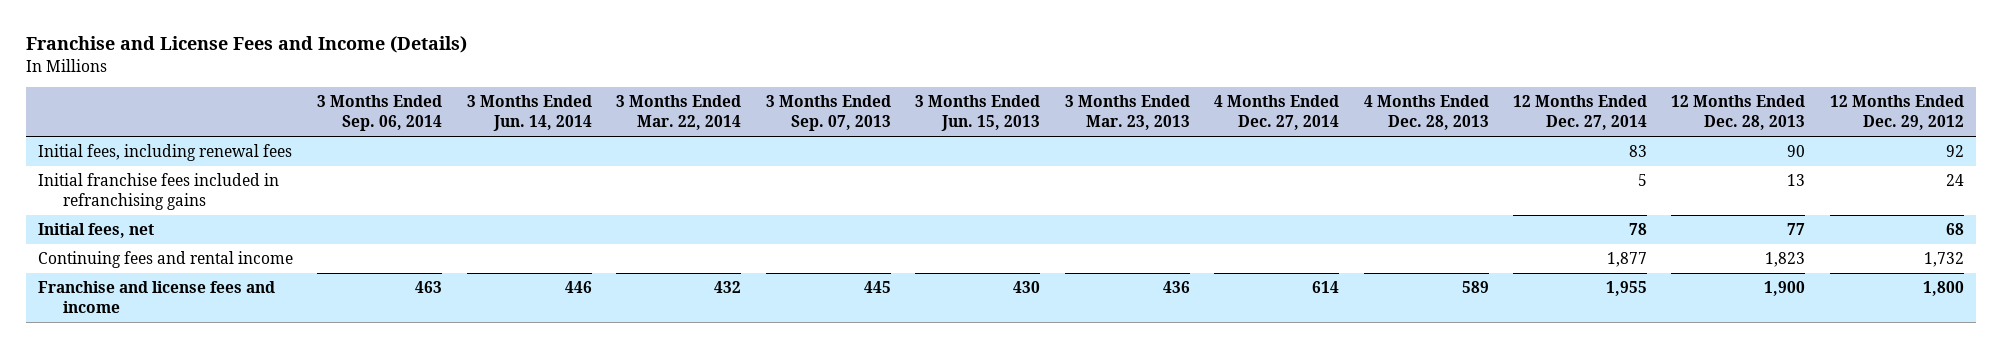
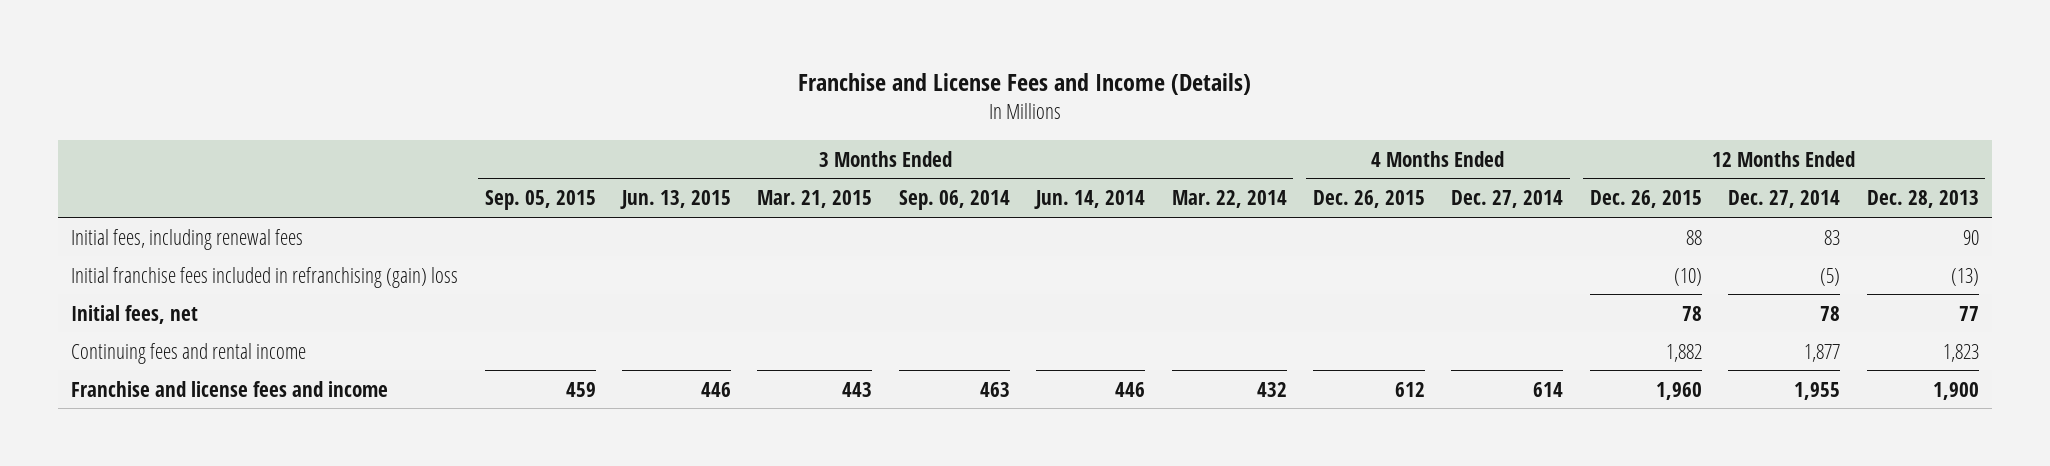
- | 3 Months Ended Sep. 06, 2014 | 3 Months Ended Jun. 14, 2014 | 3 Months Ended Mar. 22, 2014 | 3 Months Ended Sep. 07, 2013 | 3 Months Ended Jun. 15, 2013 | 3 Months Ended Mar. 23, 2013 | 4 Months Ended Dec. 27, 2014 | 4 Months Ended Dec. 28, 2013 | 12 Months Ended Dec. 27, 2014 | 12 Months Ended Dec. 28, 2013 | 12 Months Ended Dec. 29, 2012
+ | 3 Months Ended Sep. 05, 2015 | 3 Months Ended Jun. 13, 2015 | 3 Months Ended Mar. 21, 2015 | 3 Months Ended Sep. 06, 2014 | 3 Months Ended Jun. 14, 2014 | 3 Months Ended Mar. 22, 2014 | 4 Months Ended Dec. 26, 2015 | 4 Months Ended Dec. 27, 2014 | 12 Months Ended Dec. 26, 2015 | 12 Months Ended Dec. 27, 2014 | 12 Months Ended Dec. 28, 2013
- Initial franchise fees included in refranchising gains | | | | | | | | | 5 | 13 | 24
+ Initial franchise fees included in refranchising (gain) loss | | | | | | | | | (10) | (5) | (13)

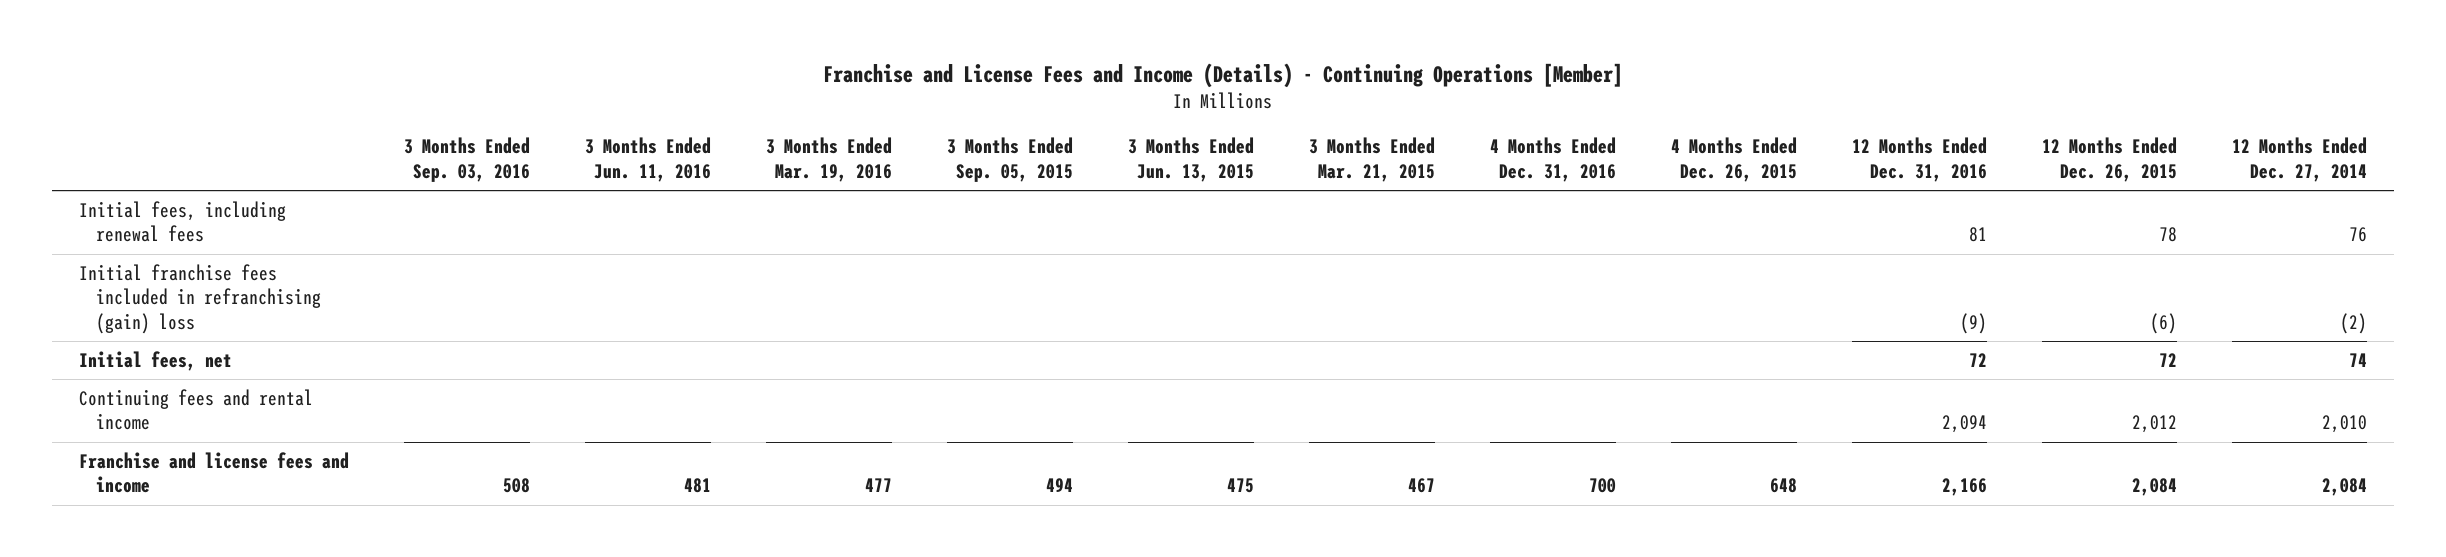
- Franchise and License Fees and Income (Details)
+ Franchise and License Fees and Income (Details) - Continuing Operations [Member]
- | 3 Months Ended Sep. 05, 2015 | 3 Months Ended Jun. 13, 2015 | 3 Months Ended Mar. 21, 2015 | 3 Months Ended Sep. 06, 2014 | 3 Months Ended Jun. 14, 2014 | 3 Months Ended Mar. 22, 2014 | 4 Months Ended Dec. 26, 2015 | 4 Months Ended Dec. 27, 2014 | 12 Months Ended Dec. 26, 2015 | 12 Months Ended Dec. 27, 2014 | 12 Months Ended Dec. 28, 2013
+ | 3 Months Ended Sep. 03, 2016 | 3 Months Ended Jun. 11, 2016 | 3 Months Ended Mar. 19, 2016 | 3 Months Ended Sep. 05, 2015 | 3 Months Ended Jun. 13, 2015 | 3 Months Ended Mar. 21, 2015 | 4 Months Ended Dec. 31, 2016 | 4 Months Ended Dec. 26, 2015 | 12 Months Ended Dec. 31, 2016 | 12 Months Ended Dec. 26, 2015 | 12 Months Ended Dec. 27, 2014
- Initial fees, including renewal fees | | | | | | | | | 88 | 83 | 90
- Initial franchise fees included in refranchising (gain) loss | | | | | | | | | (10) | (5) | (13)
- Initial fees, net | | | | | | | | | 78 | 78 | 77
- Continuing fees and rental income | | | | | | | | | 1,882 | 1,877 | 1,823
- Franchise and license fees and income | 459 | 446 | 443 | 463 | 446 | 432 | 612 | 614 | 1,960 | 1,955 | 1,900
+ Initial fees, including renewal fees | | | | | | | | | 81 | 78 | 76
+ Initial franchise fees included in refranchising (gain) loss | | | | | | | | | (9) | (6) | (2)
+ Initial fees, net | | | | | | | | | 72 | 72 | 74
+ Continuing fees and rental income | | | | | | | | | 2,094 | 2,012 | 2,010
+ Franchise and license fees and income | 508 | 481 | 477 | 494 | 475 | 467 | 700 | 648 | 2,166 | 2,084 | 2,084

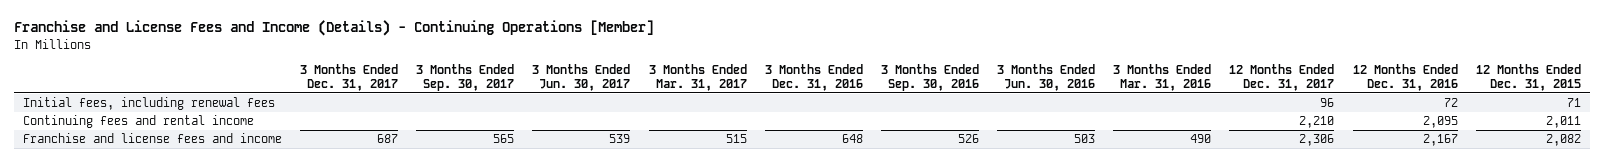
- | 3 Months Ended Sep. 03, 2016 | 3 Months Ended Jun. 11, 2016 | 3 Months Ended Mar. 19, 2016 | 3 Months Ended Sep. 05, 2015 | 3 Months Ended Jun. 13, 2015 | 3 Months Ended Mar. 21, 2015 | 4 Months Ended Dec. 31, 2016 | 4 Months Ended Dec. 26, 2015 | 12 Months Ended Dec. 31, 2016 | 12 Months Ended Dec. 26, 2015 | 12 Months Ended Dec. 27, 2014
+ | 3 Months Ended Dec. 31, 2017 | 3 Months Ended Sep. 30, 2017 | 3 Months Ended Jun. 30, 2017 | 3 Months Ended Mar. 31, 2017 | 3 Months Ended Dec. 31, 2016 | 3 Months Ended Sep. 30, 2016 | 3 Months Ended Jun. 30, 2016 | 3 Months Ended Mar. 31, 2016 | 12 Months Ended Dec. 31, 2017 | 12 Months Ended Dec. 31, 2016 | 12 Months Ended Dec. 31, 2015
- Initial fees, including renewal fees | | | | | | | | | 81 | 78 | 76
- Initial franchise fees included in refranchising (gain) loss | | | | | | | | | (9) | (6) | (2)
- Initial fees, net | | | | | | | | | 72 | 72 | 74
- Continuing fees and rental income | | | | | | | | | 2,094 | 2,012 | 2,010
- Franchise and license fees and income | 508 | 481 | 477 | 494 | 475 | 467 | 700 | 648 | 2,166 | 2,084 | 2,084
+ Initial fees, including renewal fees | | | | | | | | | 96 | 72 | 71
+ Continuing fees and rental income | | | | | | | | | 2,210 | 2,095 | 2,011
+ Franchise and license fees and income | 687 | 565 | 539 | 515 | 648 | 526 | 503 | 490 | 2,306 | 2,167 | 2,082

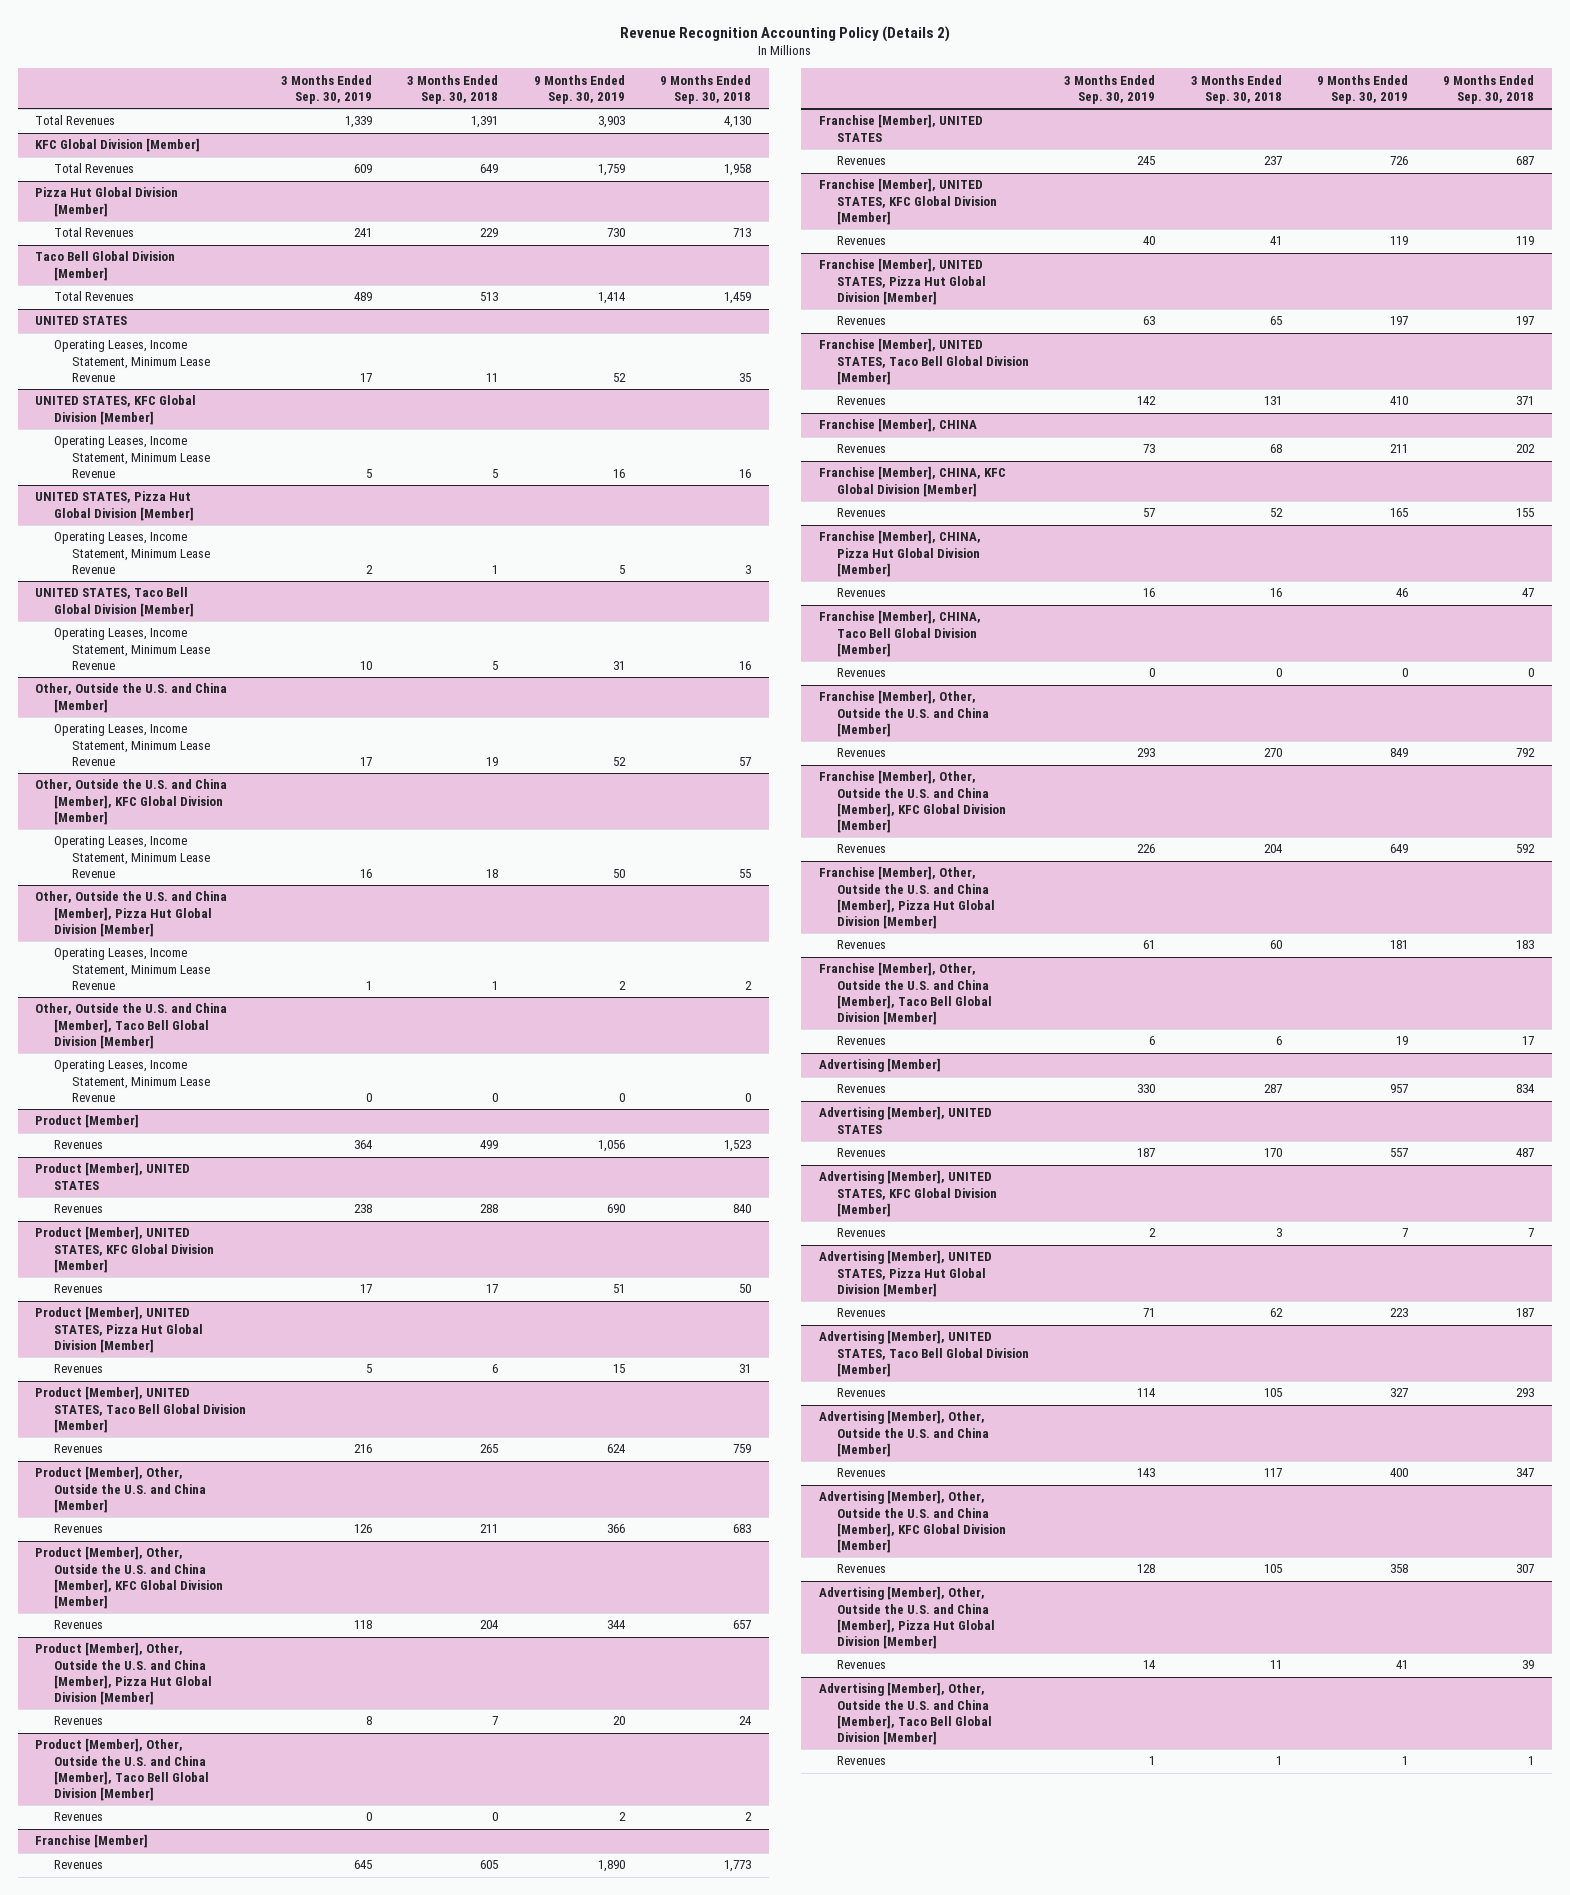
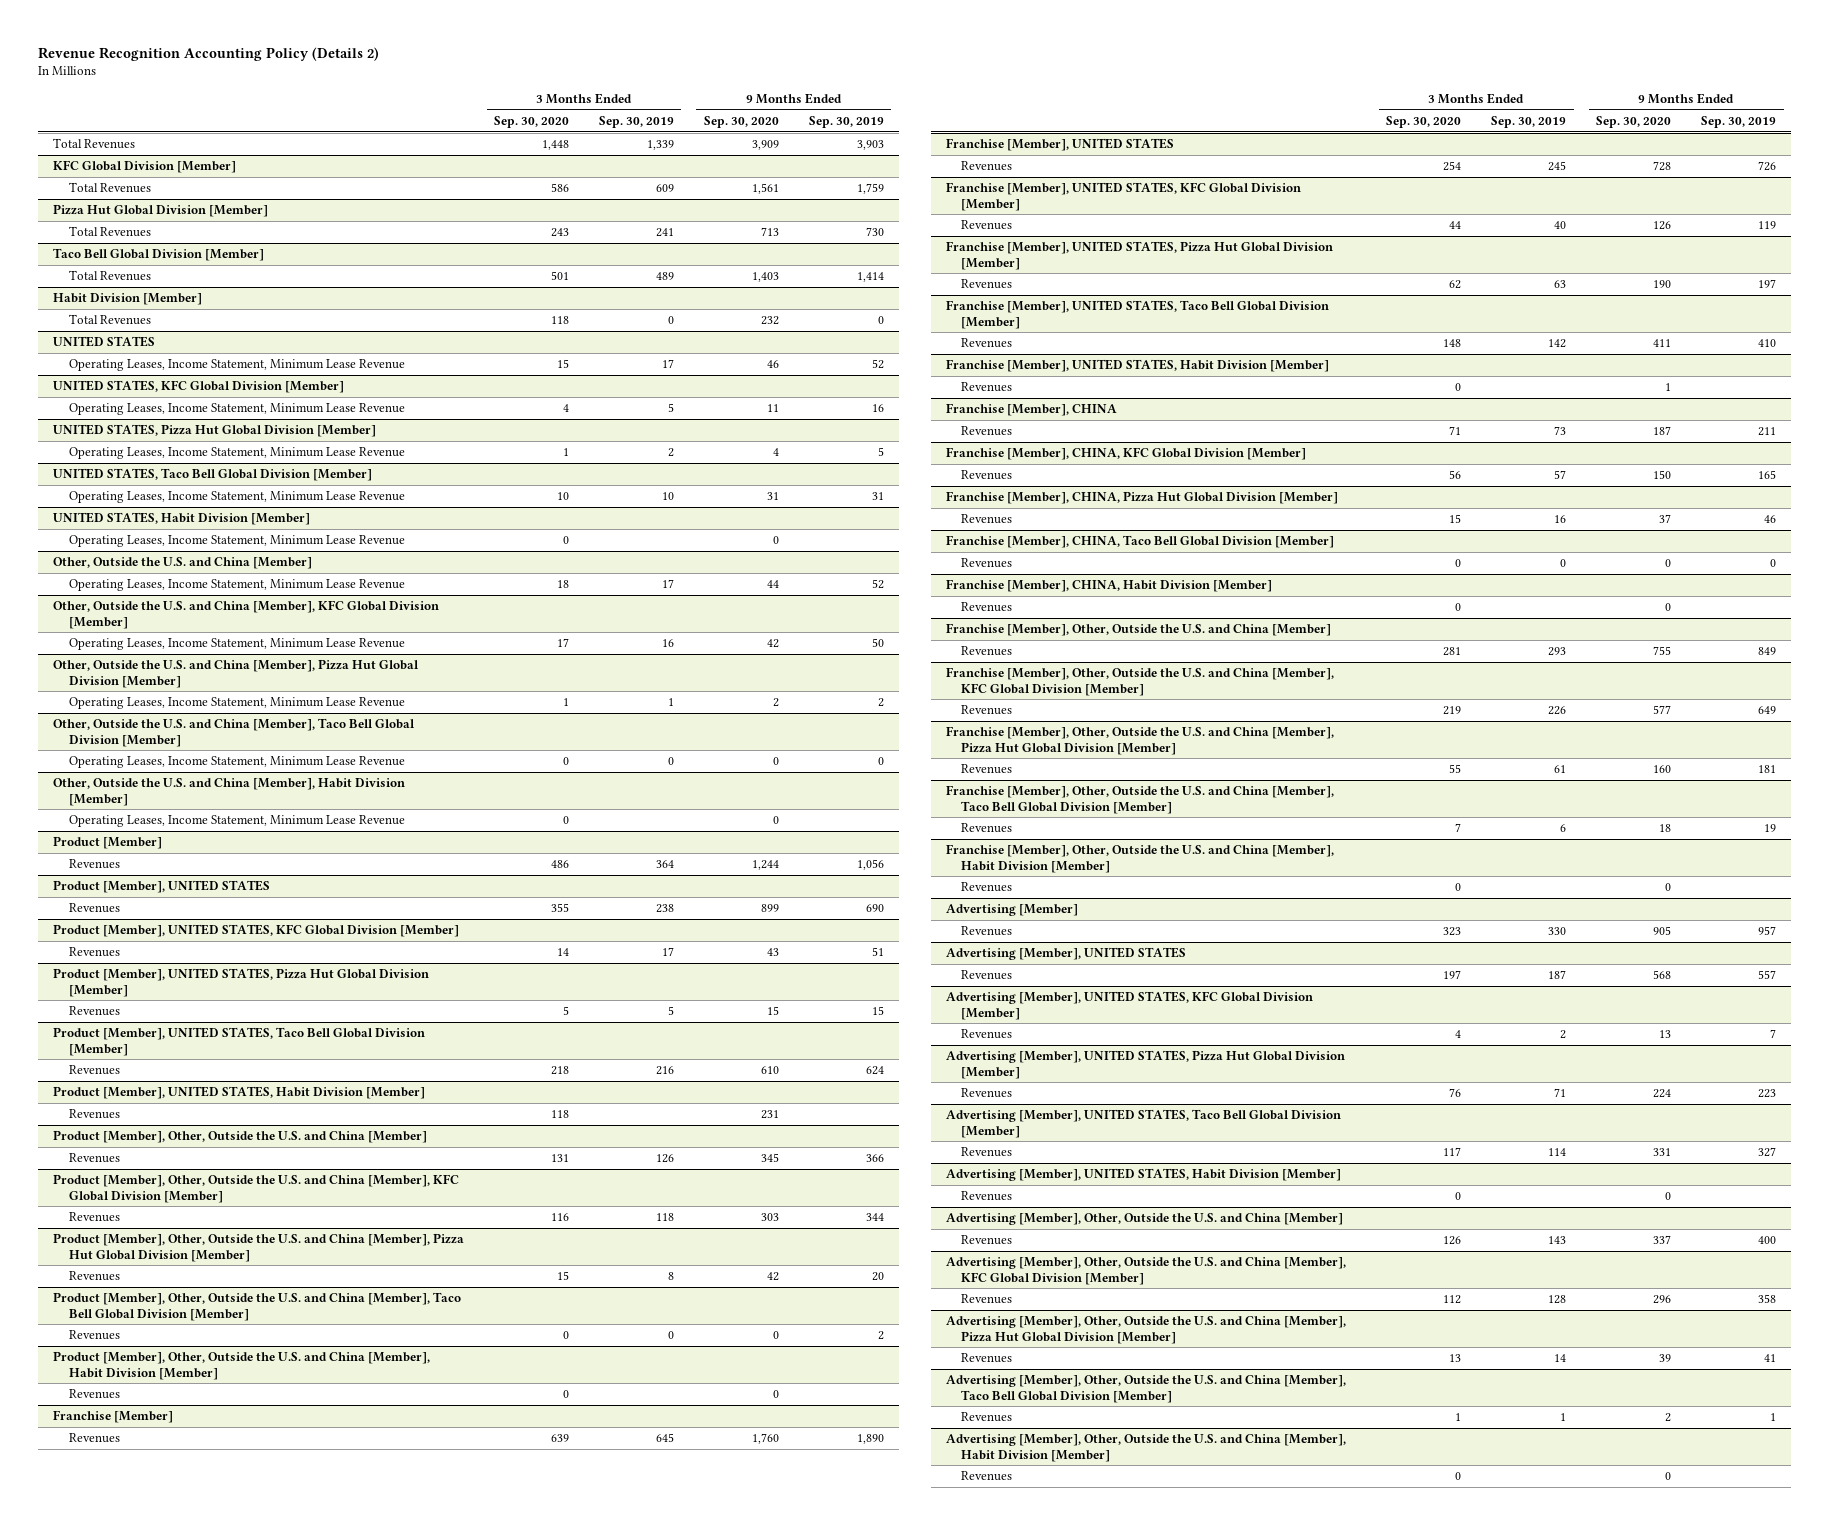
- | 3 Months Ended Sep. 30, 2019 | 3 Months Ended Sep. 30, 2018 | 9 Months Ended Sep. 30, 2019 | 9 Months Ended Sep. 30, 2018
+ | 3 Months Ended Sep. 30, 2020 | 3 Months Ended Sep. 30, 2019 | 9 Months Ended Sep. 30, 2020 | 9 Months Ended Sep. 30, 2019
+ Habit Division [Member]
+ Total Revenues | 118 | 0 | 232 | 0
+ UNITED STATES, Habit Division [Member]
+ Operating Leases, Income Statement, Minimum Lease Revenue | 0 | | 0 |
+ Other, Outside the U.S. and China [Member], Habit Division [Member]
+ Operating Leases, Income Statement, Minimum Lease Revenue | 0 | | 0 |
+ Product [Member], UNITED STATES, Habit Division [Member]
+ Revenues | 118 | | 231 |
+ Product [Member], Other, Outside the U.S. and China [Member], Habit Division [Member]
+ Revenues | 0 | | 0 |
+ Franchise [Member], UNITED STATES, Habit Division [Member]
+ Revenues | 0 | | 1 |
+ Franchise [Member], CHINA, Habit Division [Member]
+ Revenues | 0 | | 0 |
+ Franchise [Member], Other, Outside the U.S. and China [Member], Habit Division [Member]
+ Revenues | 0 | | 0 |
+ Advertising [Member], UNITED STATES, Habit Division [Member]
+ Revenues | 0 | | 0 |
+ Advertising [Member], Other, Outside the U.S. and China [Member], Habit Division [Member]
+ Revenues | 0 | | 0 |

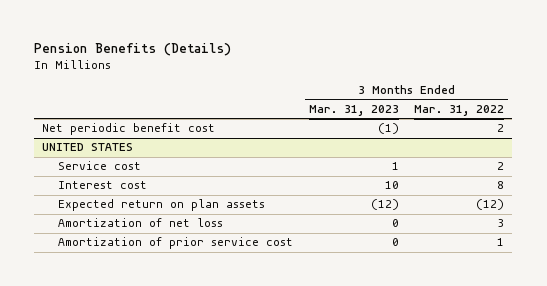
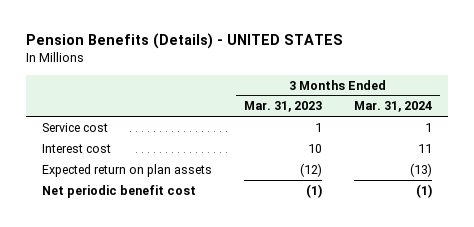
- Pension Benefits (Details)
+ Pension Benefits (Details) - UNITED STATES
- | 3 Months Ended Mar. 31, 2023 | 3 Months Ended Mar. 31, 2022
+ | 3 Months Ended Mar. 31, 2023 | 3 Months Ended Mar. 31, 2024
- UNITED STATES
- Amortization of net loss | 0 | 3
- Amortization of prior service cost | 0 | 1
moved down: Net periodic benefit cost | (1) | (1)

